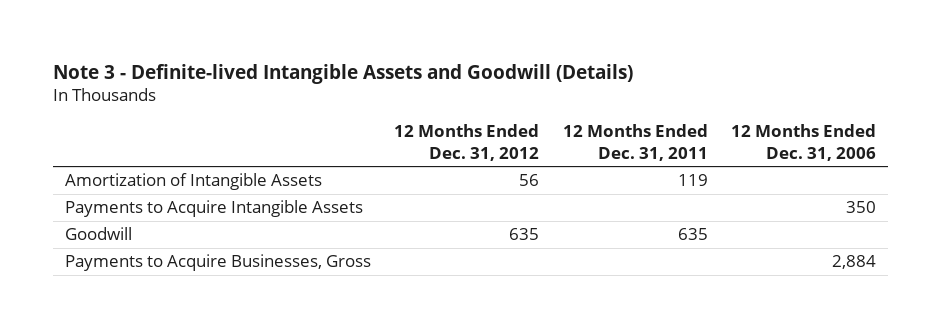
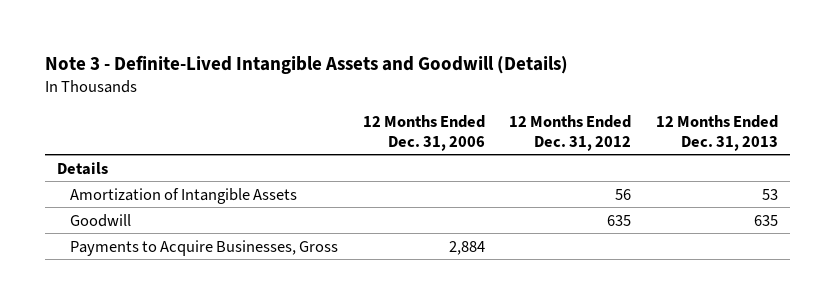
- Note 3 - Definite-lived Intangible Assets and Goodwill (Details)
+ Note 3 - Definite-Lived Intangible Assets and Goodwill (Details)
- | 12 Months Ended Dec. 31, 2012 | 12 Months Ended Dec. 31, 2011 | 12 Months Ended Dec. 31, 2006
+ | 12 Months Ended Dec. 31, 2006 | 12 Months Ended Dec. 31, 2012 | 12 Months Ended Dec. 31, 2013
+ Details
- Payments to Acquire Intangible Assets | | | 350

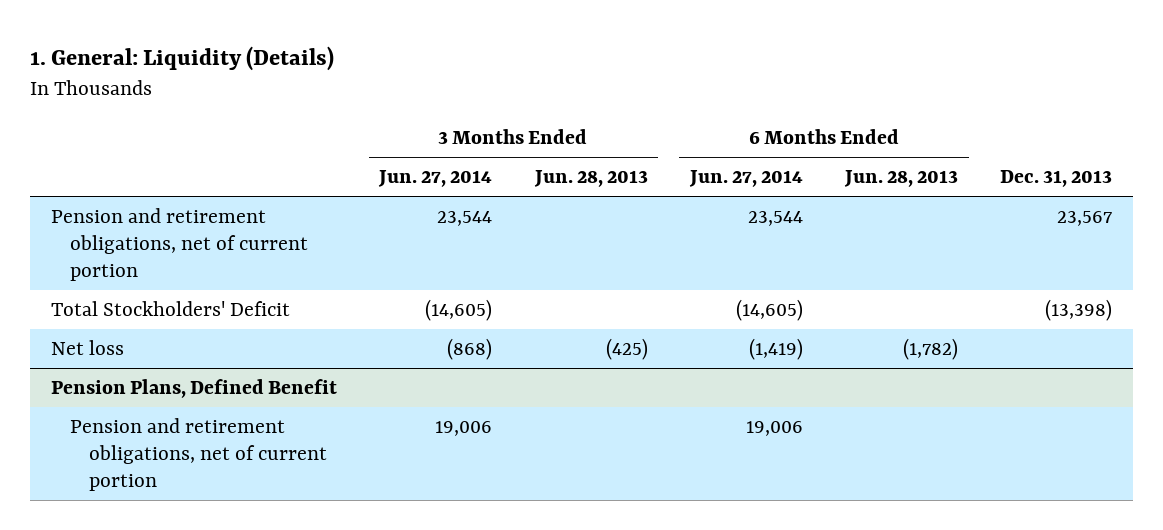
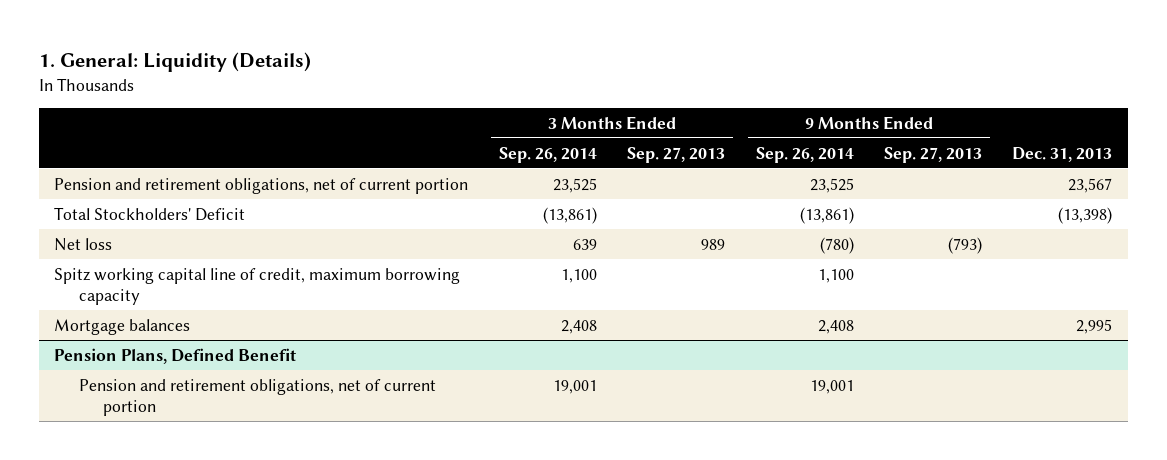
- | 3 Months Ended Jun. 27, 2014 | 3 Months Ended Jun. 28, 2013 | 6 Months Ended Jun. 27, 2014 | 6 Months Ended Jun. 28, 2013 | Dec. 31, 2013
+ | 3 Months Ended Sep. 26, 2014 | 3 Months Ended Sep. 27, 2013 | 9 Months Ended Sep. 26, 2014 | 9 Months Ended Sep. 27, 2013 | Dec. 31, 2013
+ Spitz working capital line of credit, maximum borrowing capacity | 1,100 | | 1,100 | |
+ Mortgage balances | 2,408 | | 2,408 | | 2,995

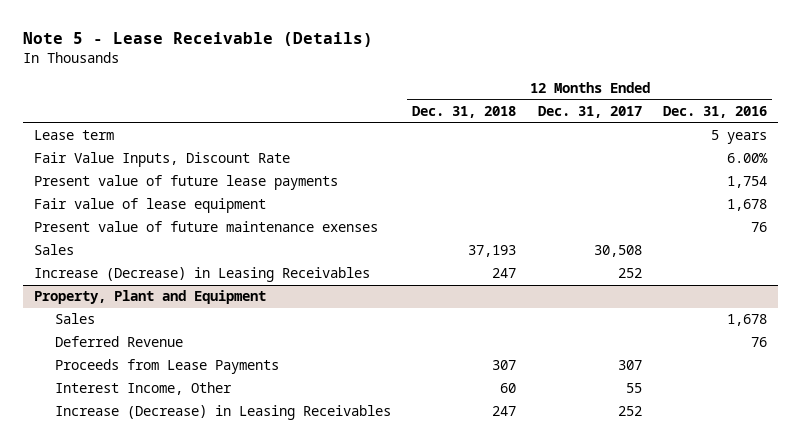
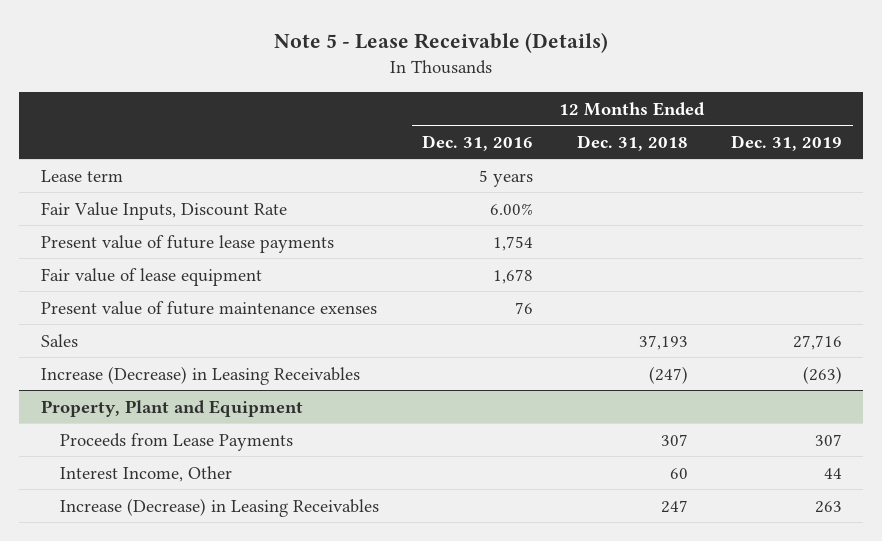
- | 12 Months Ended Dec. 31, 2018 | 12 Months Ended Dec. 31, 2017 | 12 Months Ended Dec. 31, 2016
+ | 12 Months Ended Dec. 31, 2016 | 12 Months Ended Dec. 31, 2018 | 12 Months Ended Dec. 31, 2019
- Increase (Decrease) in Leasing Receivables | 247 | 252 |
+ Increase (Decrease) in Leasing Receivables | | (247) | (263)
@ Property, Plant and Equipment
- Sales | | | 1,678
- Deferred Revenue | | | 76

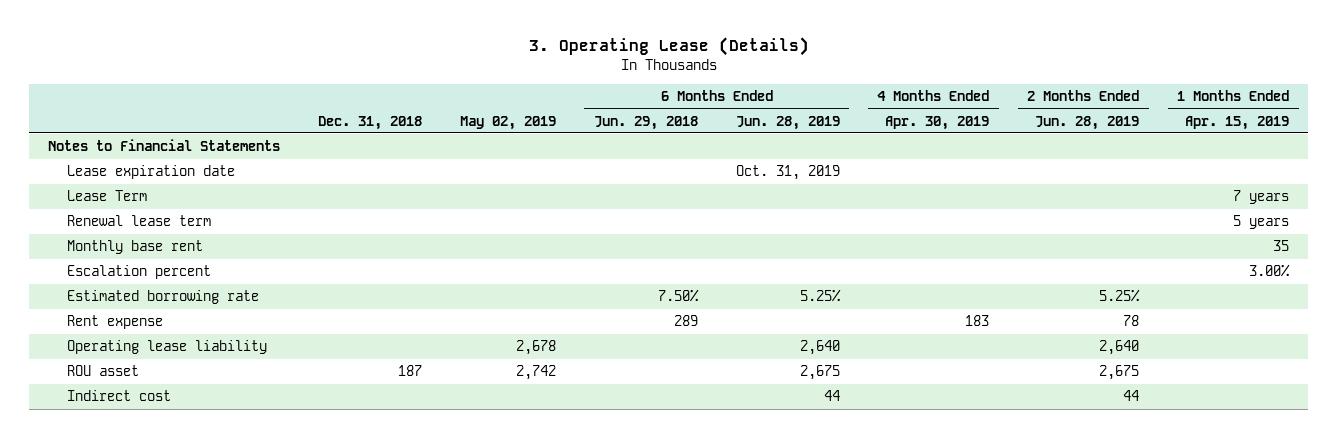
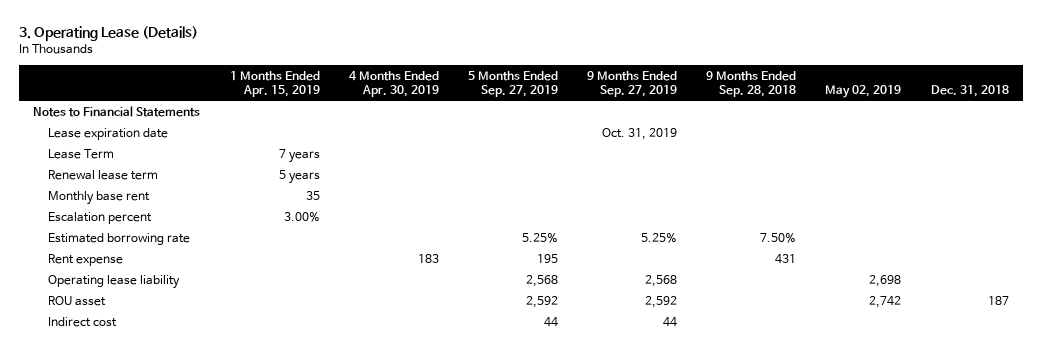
- | Dec. 31, 2018 | May 02, 2019 | 6 Months Ended Jun. 29, 2018 | 6 Months Ended Jun. 28, 2019 | 4 Months Ended Apr. 30, 2019 | 2 Months Ended Jun. 28, 2019 | 1 Months Ended Apr. 15, 2019
+ | 1 Months Ended Apr. 15, 2019 | 4 Months Ended Apr. 30, 2019 | 5 Months Ended Sep. 27, 2019 | 9 Months Ended Sep. 27, 2019 | 9 Months Ended Sep. 28, 2018 | May 02, 2019 | Dec. 31, 2018
- Operating lease liability | | 2,678 | | 2,640 | | 2,640 |
+ Operating lease liability | | | 2,568 | 2,568 | | 2,698 |

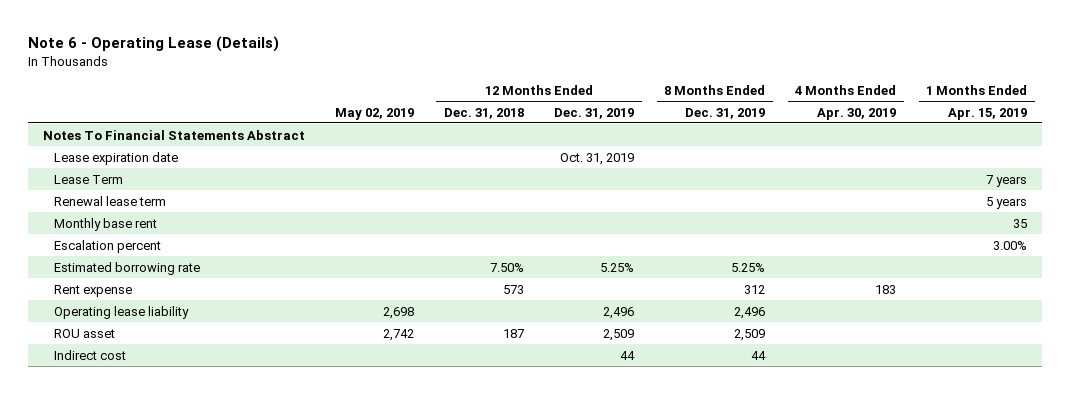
- 3. Operating Lease (Details)
+ Note 6 - Operating Lease (Details)
- | 1 Months Ended Apr. 15, 2019 | 4 Months Ended Apr. 30, 2019 | 5 Months Ended Sep. 27, 2019 | 9 Months Ended Sep. 27, 2019 | 9 Months Ended Sep. 28, 2018 | May 02, 2019 | Dec. 31, 2018
+ | May 02, 2019 | 12 Months Ended Dec. 31, 2018 | 12 Months Ended Dec. 31, 2019 | 8 Months Ended Dec. 31, 2019 | 4 Months Ended Apr. 30, 2019 | 1 Months Ended Apr. 15, 2019
- Notes to Financial Statements
+ Notes To Financial Statements Abstract

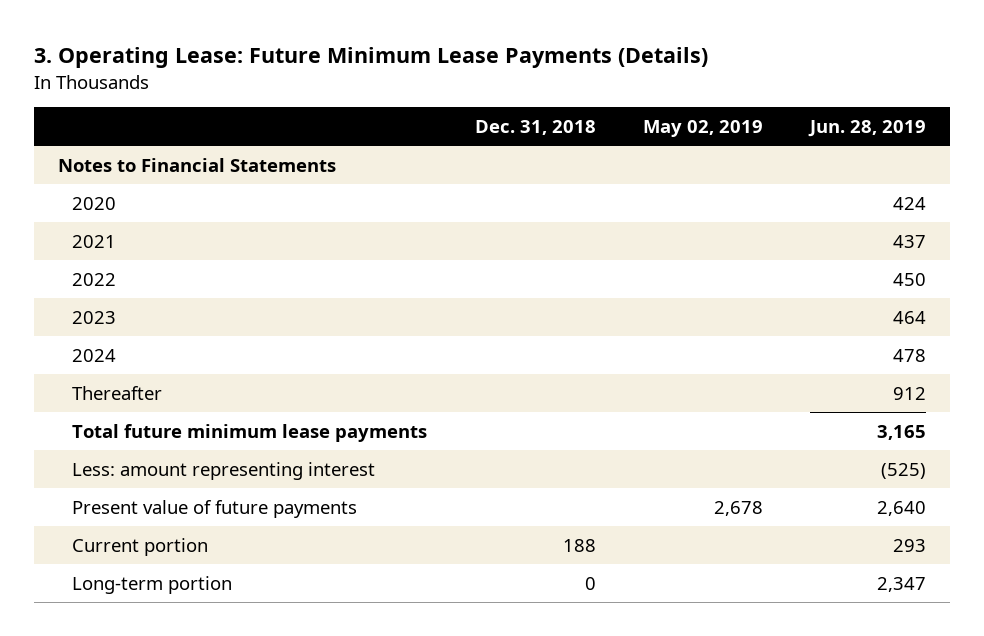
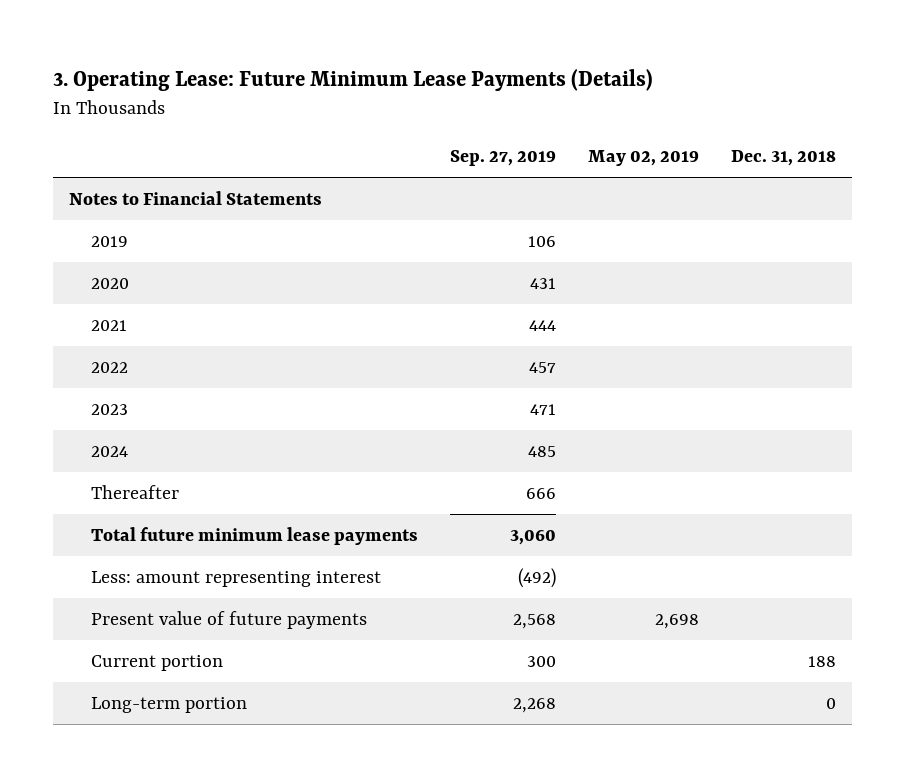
- | Dec. 31, 2018 | May 02, 2019 | Jun. 28, 2019
+ | Sep. 27, 2019 | May 02, 2019 | Dec. 31, 2018
+ 2019 | 106 | |
- Present value of future payments | | 2,678 | 2,640
+ Present value of future payments | 2,568 | 2,698 |

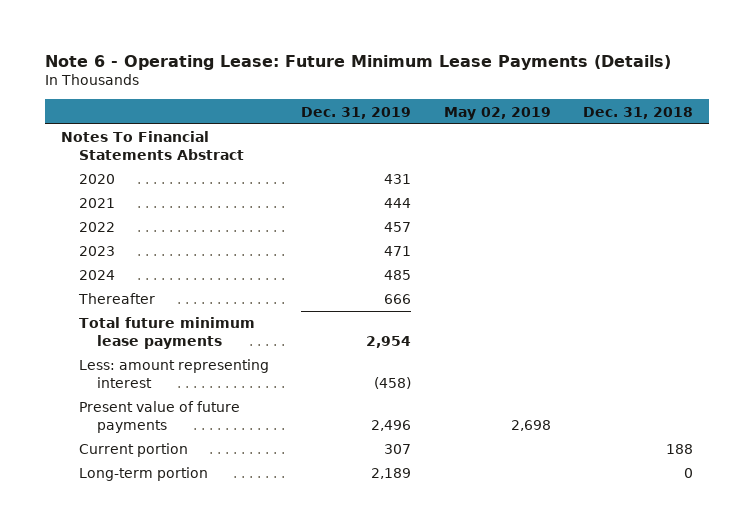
- 3. Operating Lease: Future Minimum Lease Payments (Details)
+ Note 6 - Operating Lease: Future Minimum Lease Payments (Details)
- | Sep. 27, 2019 | May 02, 2019 | Dec. 31, 2018
+ | Dec. 31, 2019 | May 02, 2019 | Dec. 31, 2018
- Notes to Financial Statements
- 2019 | 106 | |
+ Notes To Financial Statements Abstract

